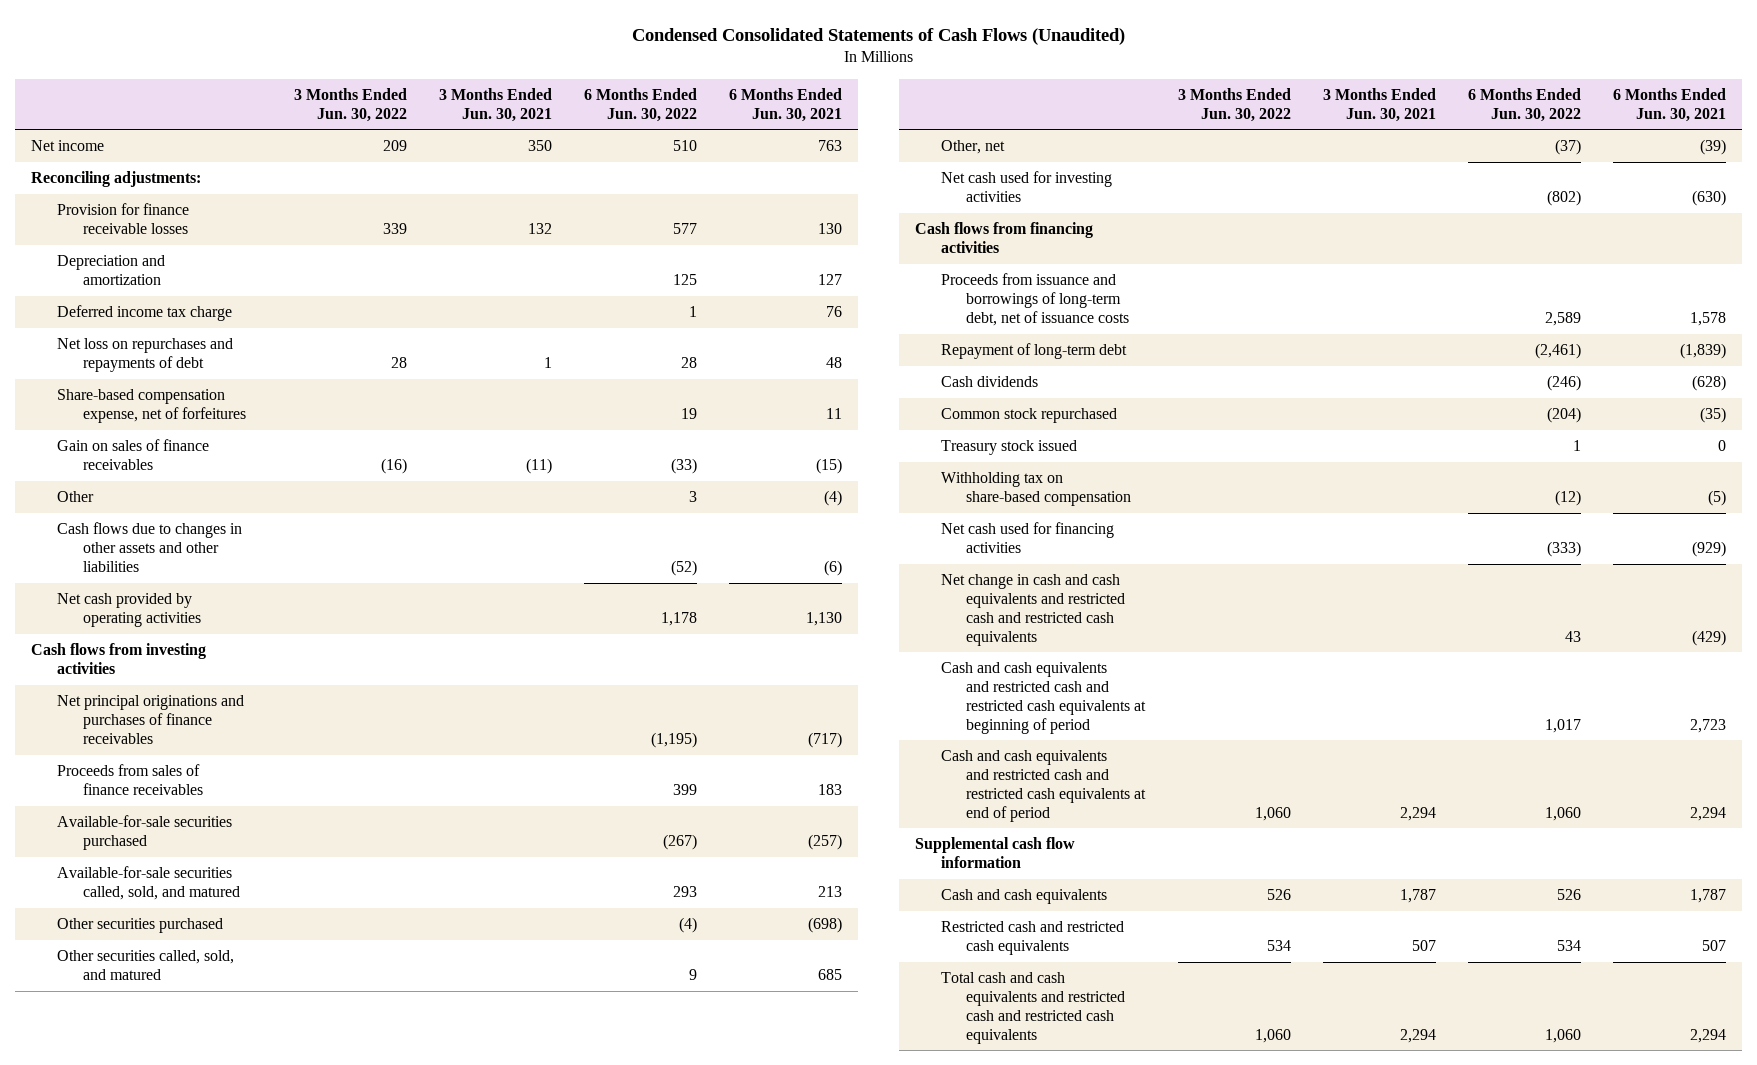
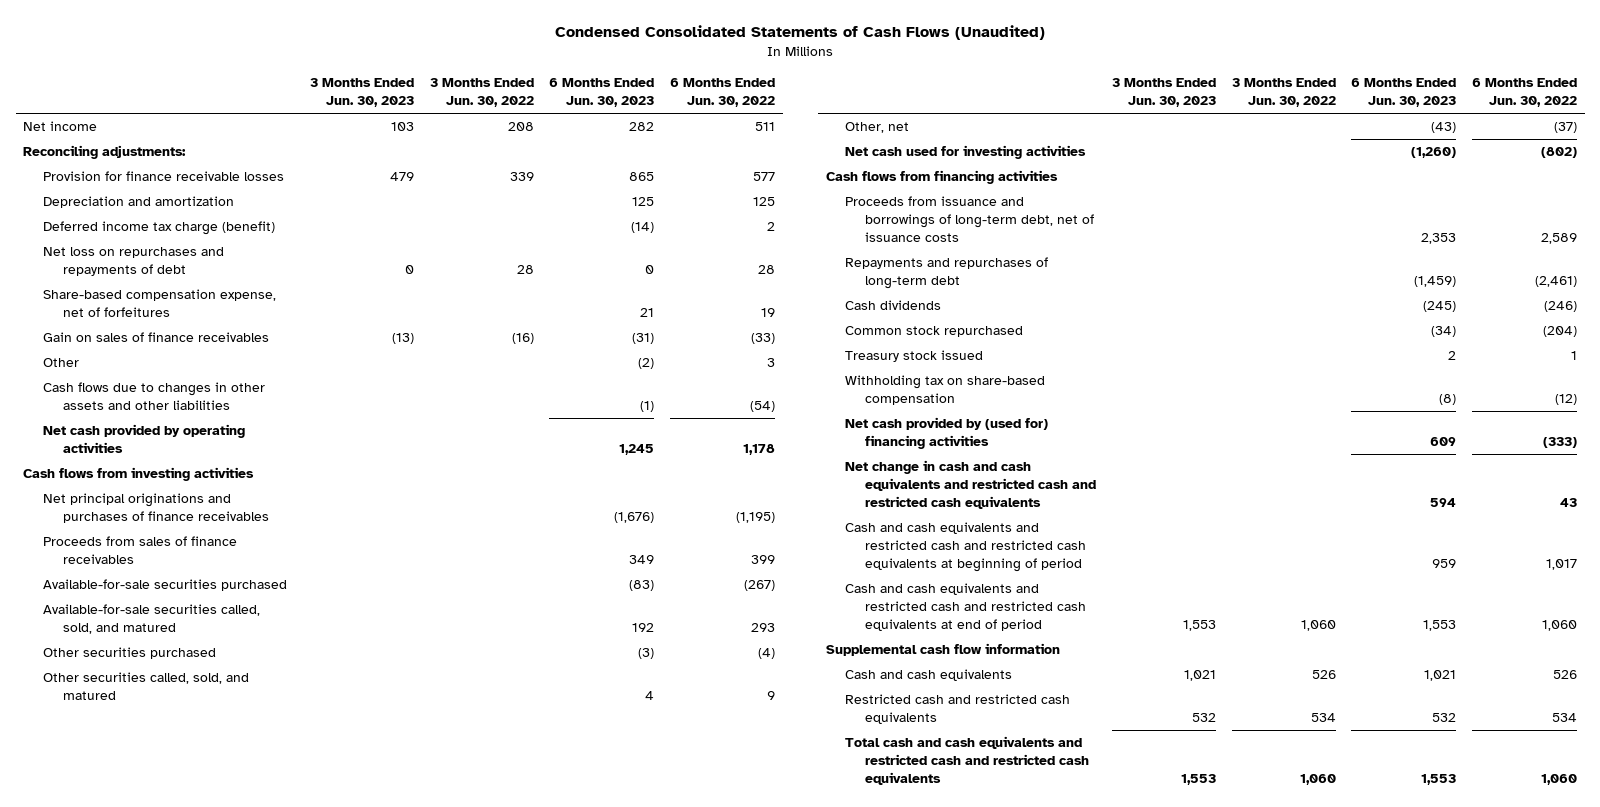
- | 3 Months Ended Jun. 30, 2022 | 3 Months Ended Jun. 30, 2021 | 6 Months Ended Jun. 30, 2022 | 6 Months Ended Jun. 30, 2021
+ | 3 Months Ended Jun. 30, 2023 | 3 Months Ended Jun. 30, 2022 | 6 Months Ended Jun. 30, 2023 | 6 Months Ended Jun. 30, 2022
- Net income | 209 | 350 | 510 | 763
+ Net income | 103 | 208 | 282 | 511
- Deferred income tax charge | | | 1 | 76
+ Deferred income tax charge (benefit) | | | (14) | 2
- Cash flows due to changes in other assets and other liabilities | | | (52) | (6)
+ Cash flows due to changes in other assets and other liabilities | | | (1) | (54)
- Repayment of long-term debt | | | (2,461) | (1,839)
+ Repayments and repurchases of long-term debt | | | (1,459) | (2,461)
- Net cash used for financing activities | | | (333) | (929)
+ Net cash provided by (used for) financing activities | | | 609 | (333)

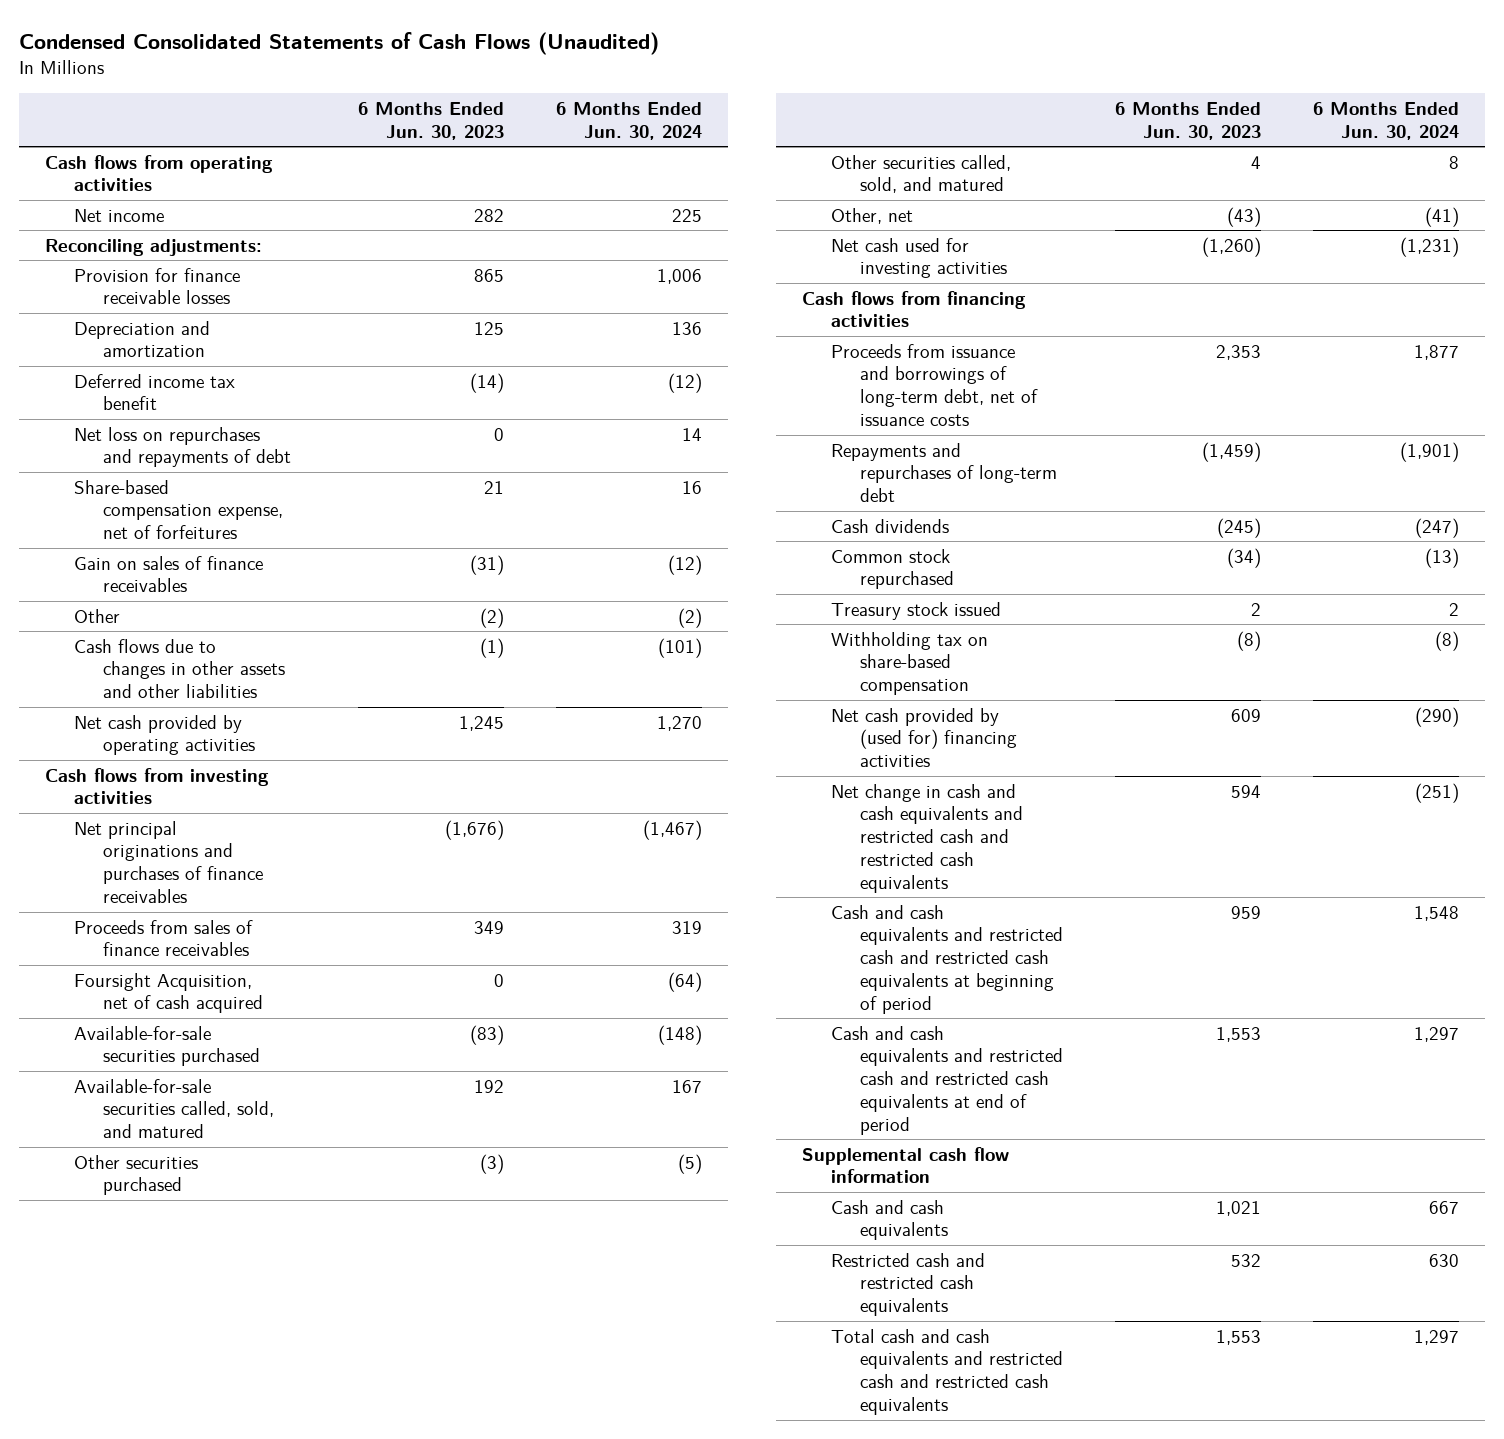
- | 3 Months Ended Jun. 30, 2023 | 3 Months Ended Jun. 30, 2022 | 6 Months Ended Jun. 30, 2023 | 6 Months Ended Jun. 30, 2022
+ | 6 Months Ended Jun. 30, 2023 | 6 Months Ended Jun. 30, 2024
+ Cash flows from operating activities
- Deferred income tax charge (benefit) | | | (14) | 2
+ Deferred income tax benefit | (14) | (12)
+ Foursight Acquisition, net of cash acquired | 0 | (64)

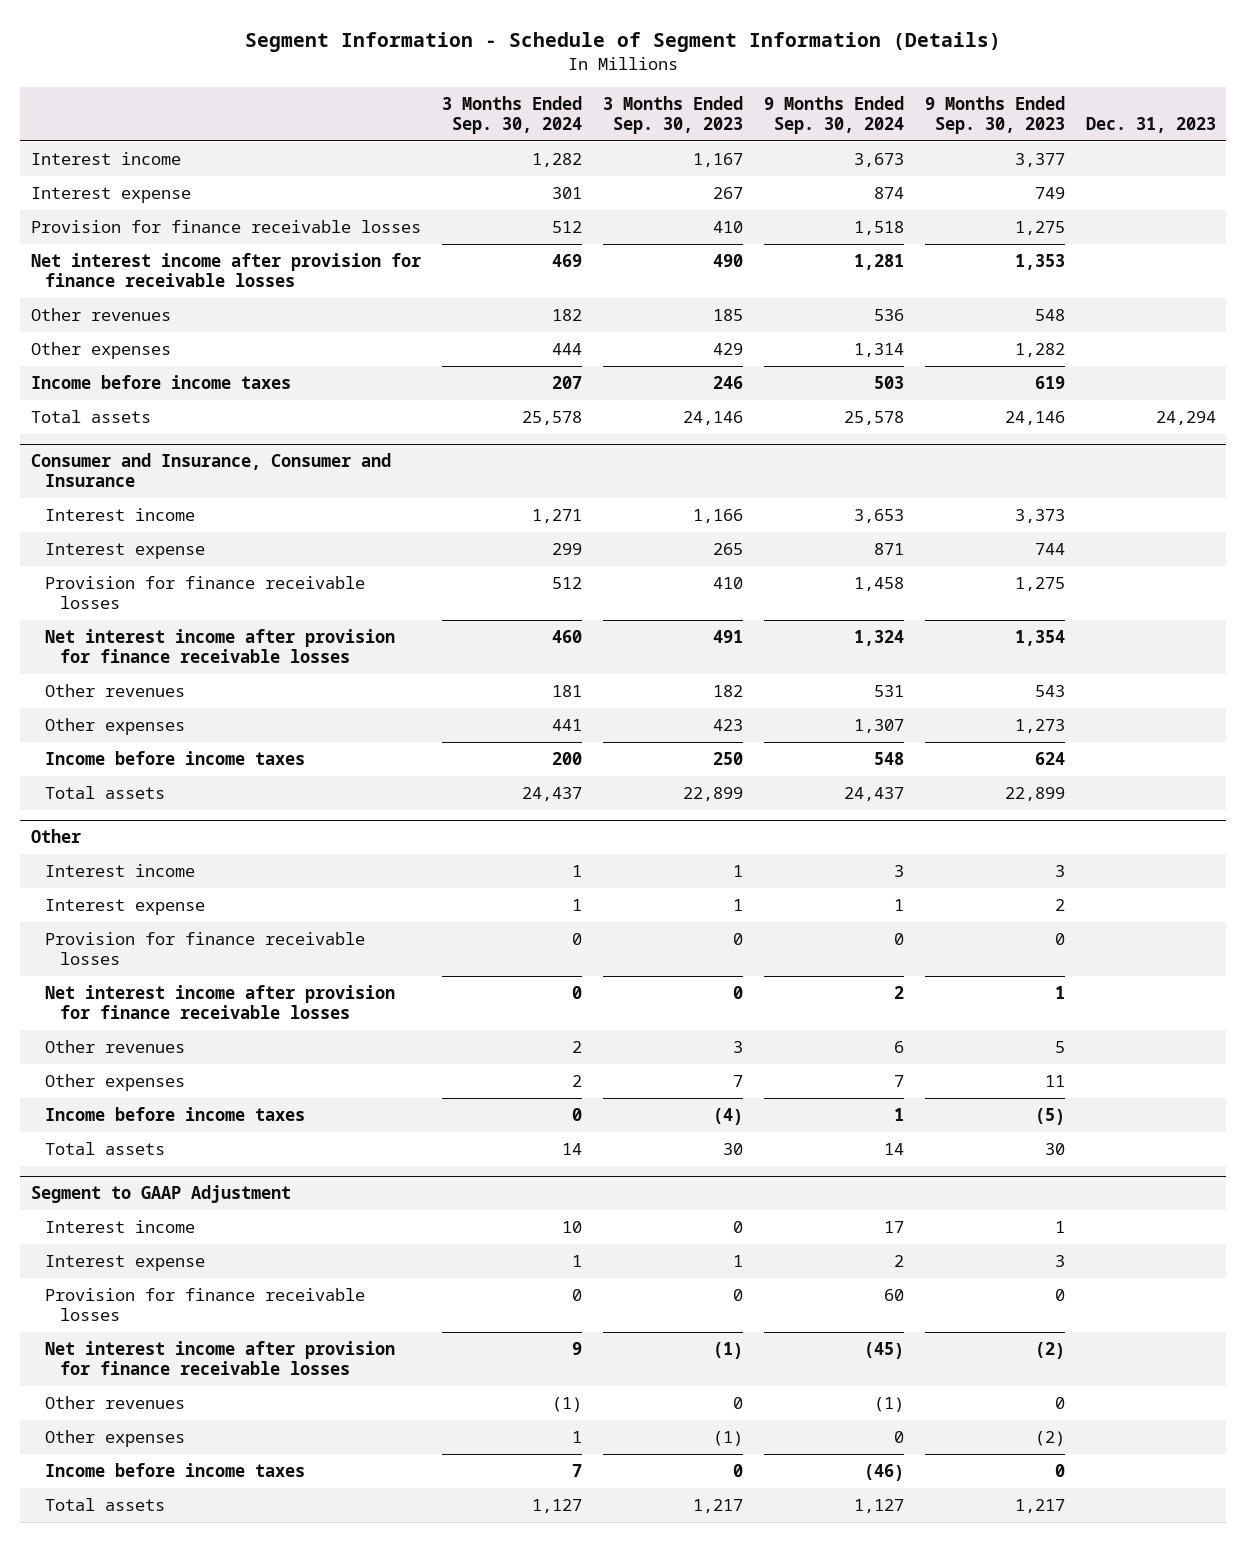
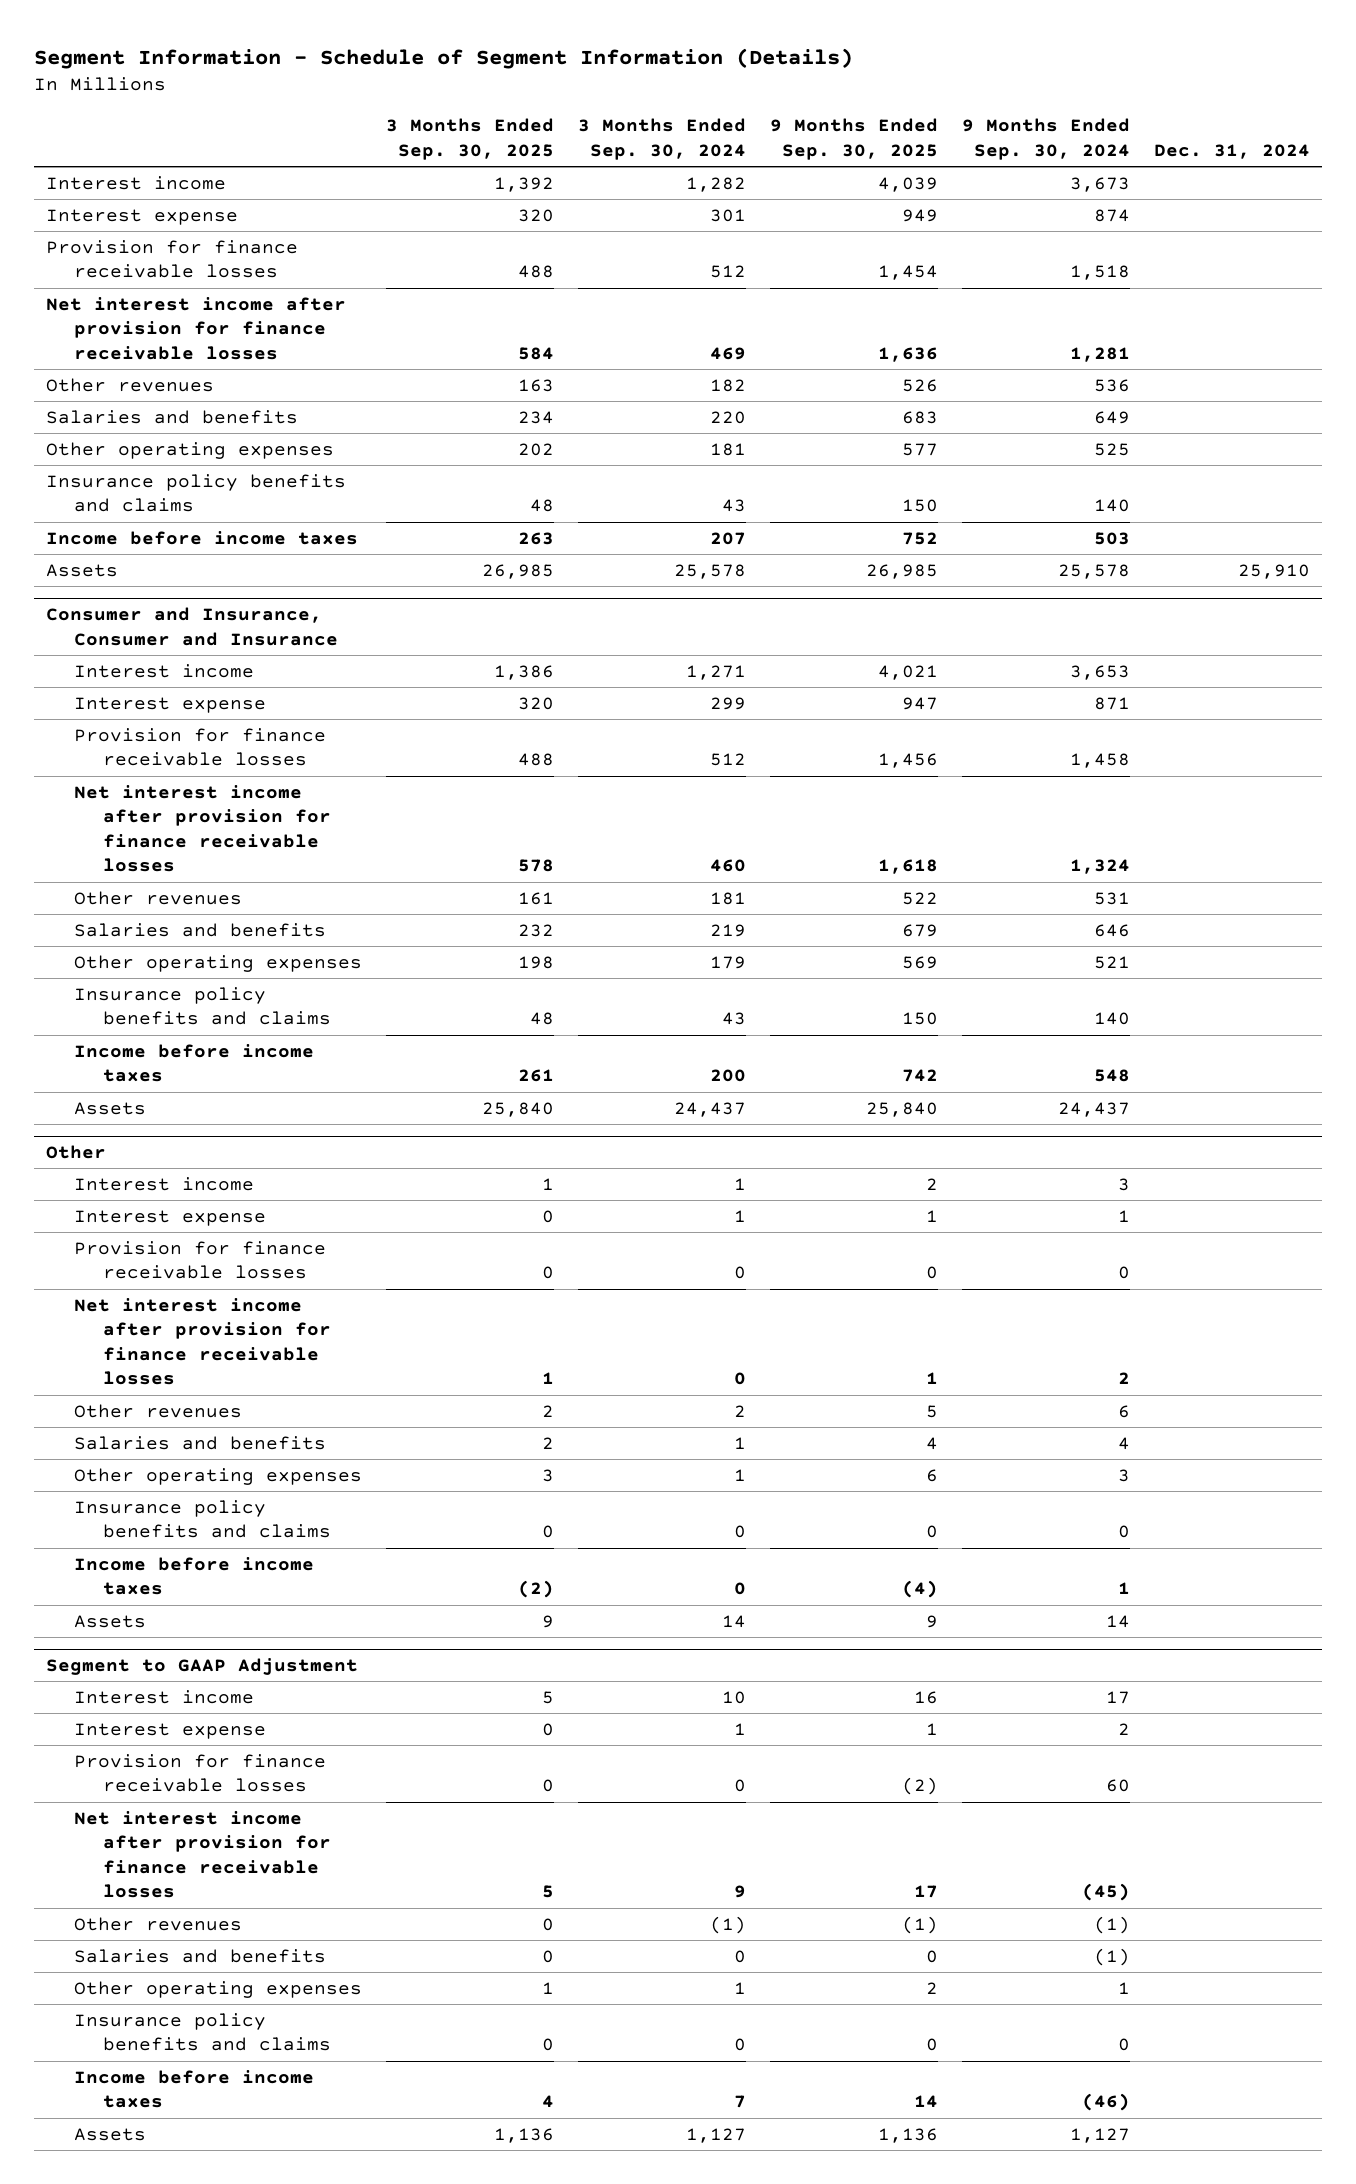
- | 3 Months Ended Sep. 30, 2024 | 3 Months Ended Sep. 30, 2023 | 9 Months Ended Sep. 30, 2024 | 9 Months Ended Sep. 30, 2023 | Dec. 31, 2023
+ | 3 Months Ended Sep. 30, 2025 | 3 Months Ended Sep. 30, 2024 | 9 Months Ended Sep. 30, 2025 | 9 Months Ended Sep. 30, 2024 | Dec. 31, 2024
- Other expenses | 444 | 429 | 1,314 | 1,282 |
+ Salaries and benefits | 234 | 220 | 683 | 649 |
+ Other operating expenses | 202 | 181 | 577 | 525 |
+ Insurance policy benefits and claims | 48 | 43 | 150 | 140 |
- Total assets | 25,578 | 24,146 | 25,578 | 24,146 | 24,294
+ Assets | 26,985 | 25,578 | 26,985 | 25,578 | 25,910
@ Consumer and Insurance, Consumer and Insurance
- Other expenses | 441 | 423 | 1,307 | 1,273 |
+ Salaries and benefits | 232 | 219 | 679 | 646 |
+ Other operating expenses | 198 | 179 | 569 | 521 |
+ Insurance policy benefits and claims | 48 | 43 | 150 | 140 |
- Total assets | 24,437 | 22,899 | 24,437 | 22,899 |
+ Assets | 25,840 | 24,437 | 25,840 | 24,437 |
@ Other
- Other expenses | 2 | 7 | 7 | 11 |
+ Salaries and benefits | 2 | 1 | 4 | 4 |
+ Other operating expenses | 3 | 1 | 6 | 3 |
+ Insurance policy benefits and claims | 0 | 0 | 0 | 0 |
- Total assets | 14 | 30 | 14 | 30 |
+ Assets | 9 | 14 | 9 | 14 |
@ Segment to GAAP Adjustment
- Other expenses | 1 | (1) | 0 | (2) |
+ Salaries and benefits | 0 | 0 | 0 | (1) |
+ Other operating expenses | 1 | 1 | 2 | 1 |
+ Insurance policy benefits and claims | 0 | 0 | 0 | 0 |
- Total assets | 1,127 | 1,217 | 1,127 | 1,217 |
+ Assets | 1,136 | 1,127 | 1,136 | 1,127 |

